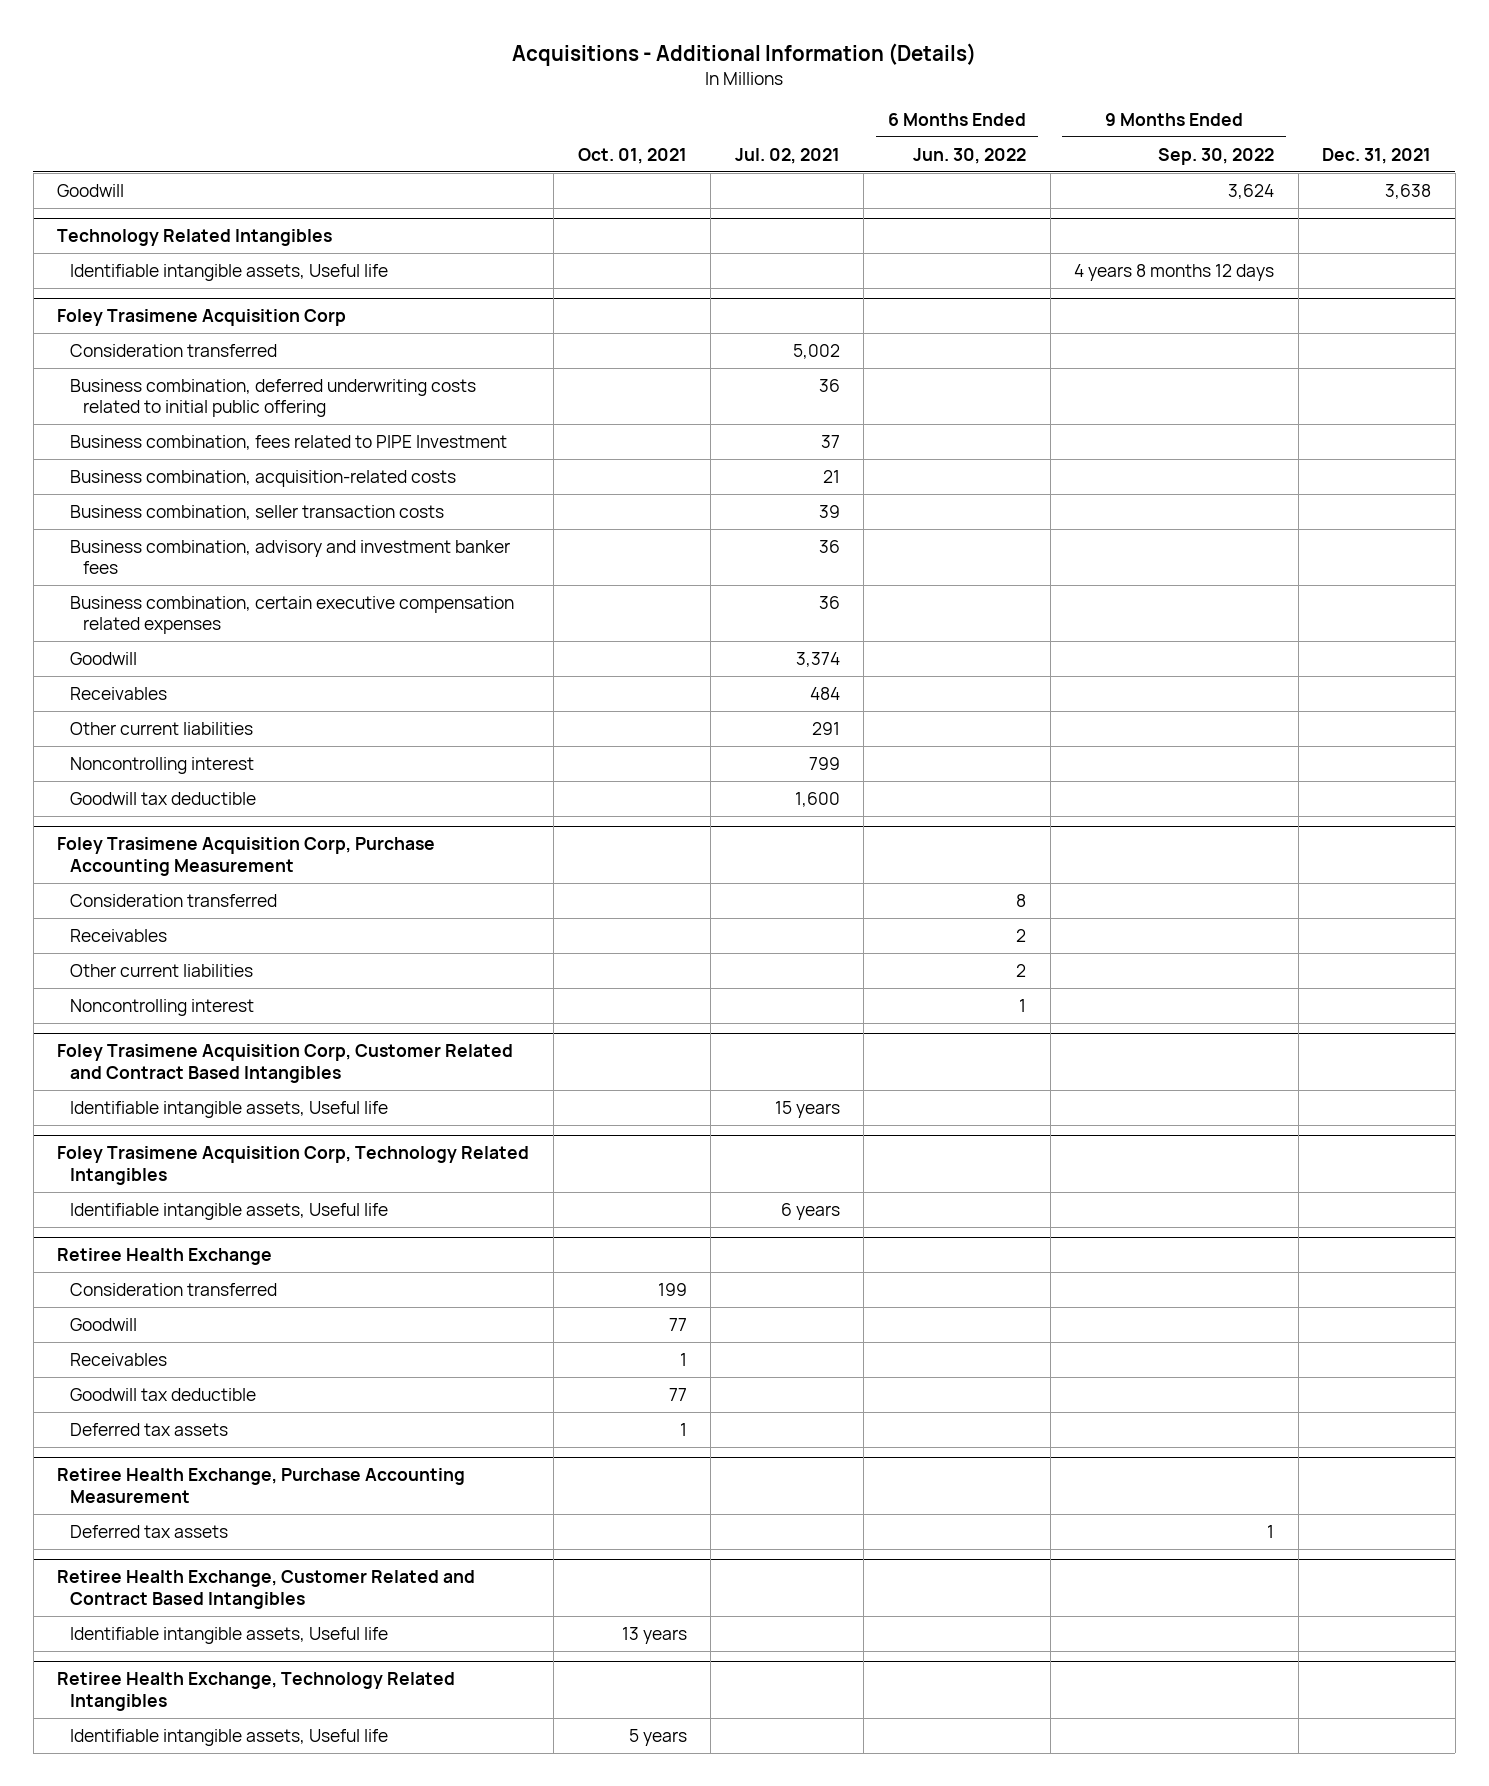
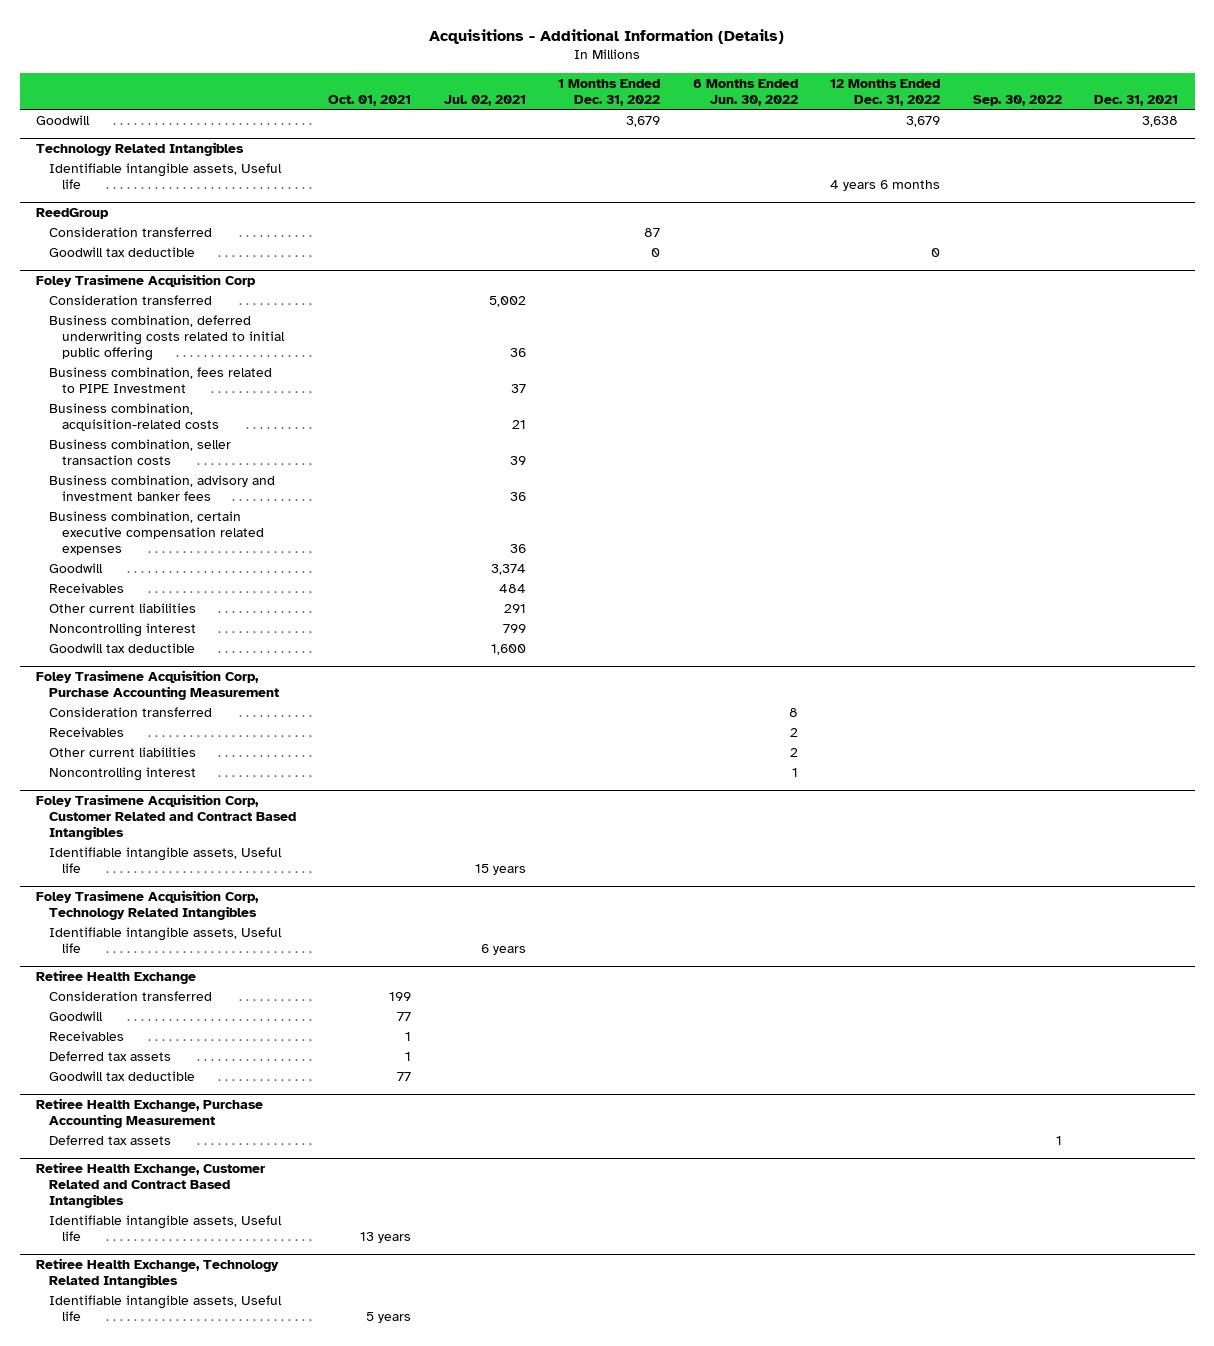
- | Oct. 01, 2021 | Jul. 02, 2021 | 6 Months Ended Jun. 30, 2022 | 9 Months Ended Sep. 30, 2022 | Dec. 31, 2021
+ | Oct. 01, 2021 | Jul. 02, 2021 | 1 Months Ended Dec. 31, 2022 | 6 Months Ended Jun. 30, 2022 | 12 Months Ended Dec. 31, 2022 | Sep. 30, 2022 | Dec. 31, 2021
+ ReedGroup
+ Consideration transferred | | | 87 | | | |
+ Goodwill tax deductible | | | 0 | | 0 | |
@ Retiree Health Exchange
moved down: Goodwill tax deductible | 77 | | | | | |

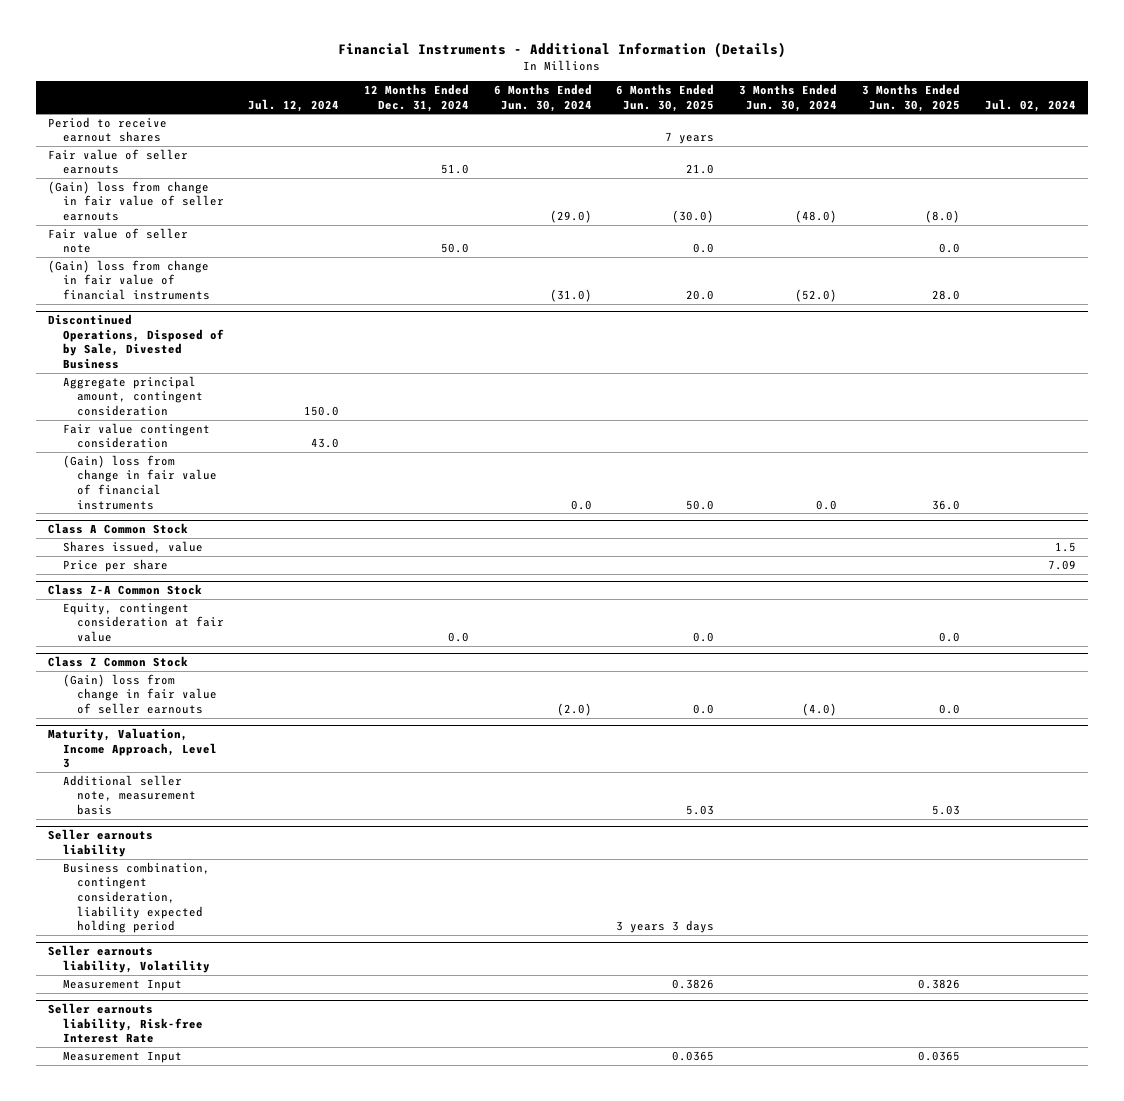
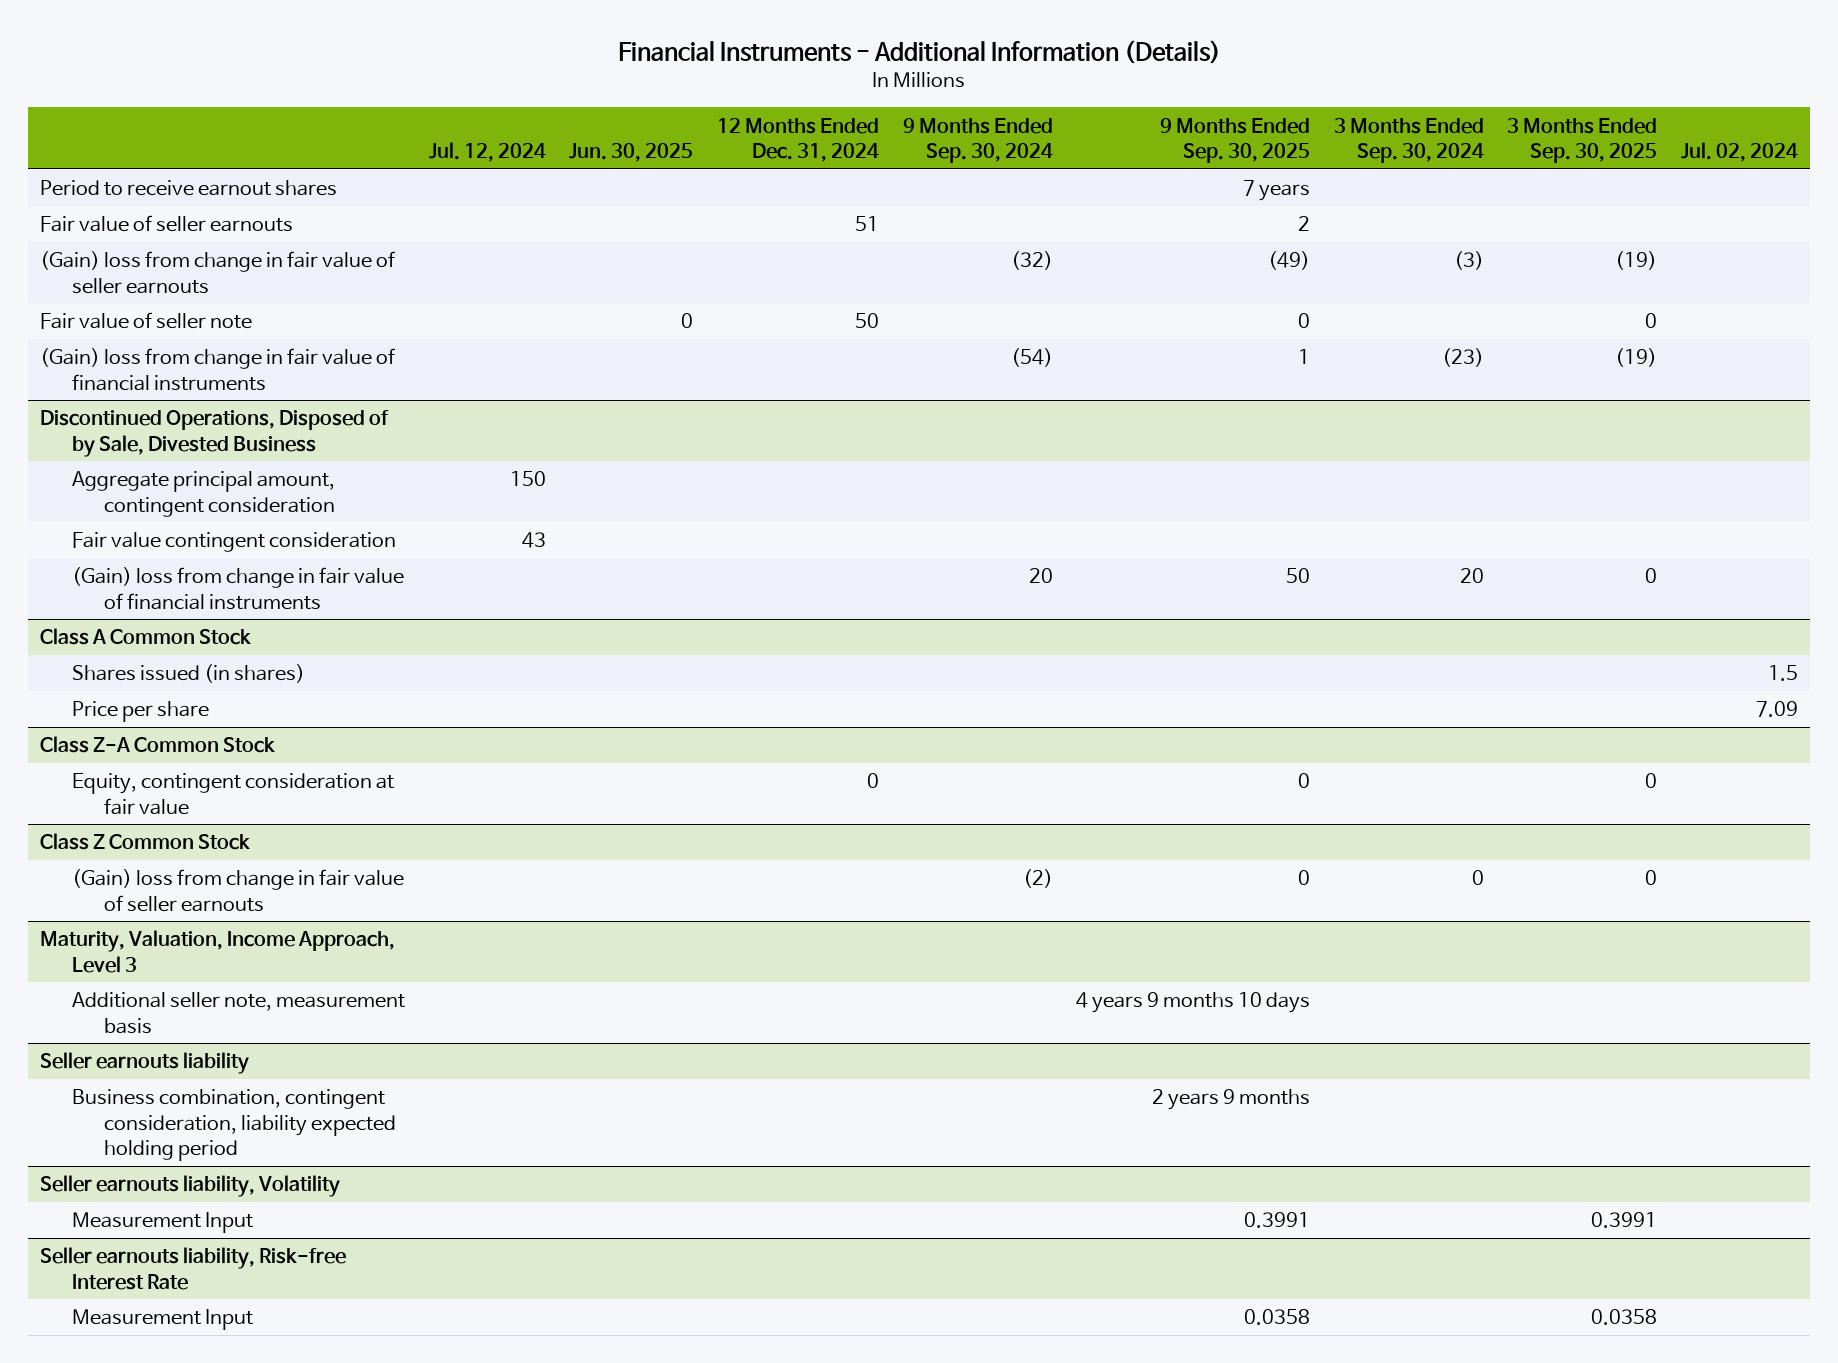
- | Jul. 12, 2024 | 12 Months Ended Dec. 31, 2024 | 6 Months Ended Jun. 30, 2024 | 6 Months Ended Jun. 30, 2025 | 3 Months Ended Jun. 30, 2024 | 3 Months Ended Jun. 30, 2025 | Jul. 02, 2024
+ | Jul. 12, 2024 | Jun. 30, 2025 | 12 Months Ended Dec. 31, 2024 | 9 Months Ended Sep. 30, 2024 | 9 Months Ended Sep. 30, 2025 | 3 Months Ended Sep. 30, 2024 | 3 Months Ended Sep. 30, 2025 | Jul. 02, 2024
- Fair value of seller earnouts | | 51.0 | | 21.0 | | |
+ Fair value of seller earnouts | | | 51 | | 2 | | |
- Fair value of seller note | | 50.0 | | 0.0 | | 0.0 |
+ Fair value of seller note | | 0 | 50 | | 0 | | 0 |
@ Discontinued Operations, Disposed of by Sale, Divested Business
- Aggregate principal amount, contingent consideration | 150.0 | | | | | |
- Fair value contingent consideration | 43.0 | | | | | |
+ Aggregate principal amount, contingent consideration | 150 | | | | | | |
+ Fair value contingent consideration | 43 | | | | | | |
@ Class A Common Stock
- Shares issued, value | | | | | | | 1.5
+ Shares issued (in shares) | | | | | | | | 1.5
@ Class Z-A Common Stock
- Equity, contingent consideration at fair value | | 0.0 | | 0.0 | | 0.0 |
+ Equity, contingent consideration at fair value | | | 0 | | 0 | | 0 |

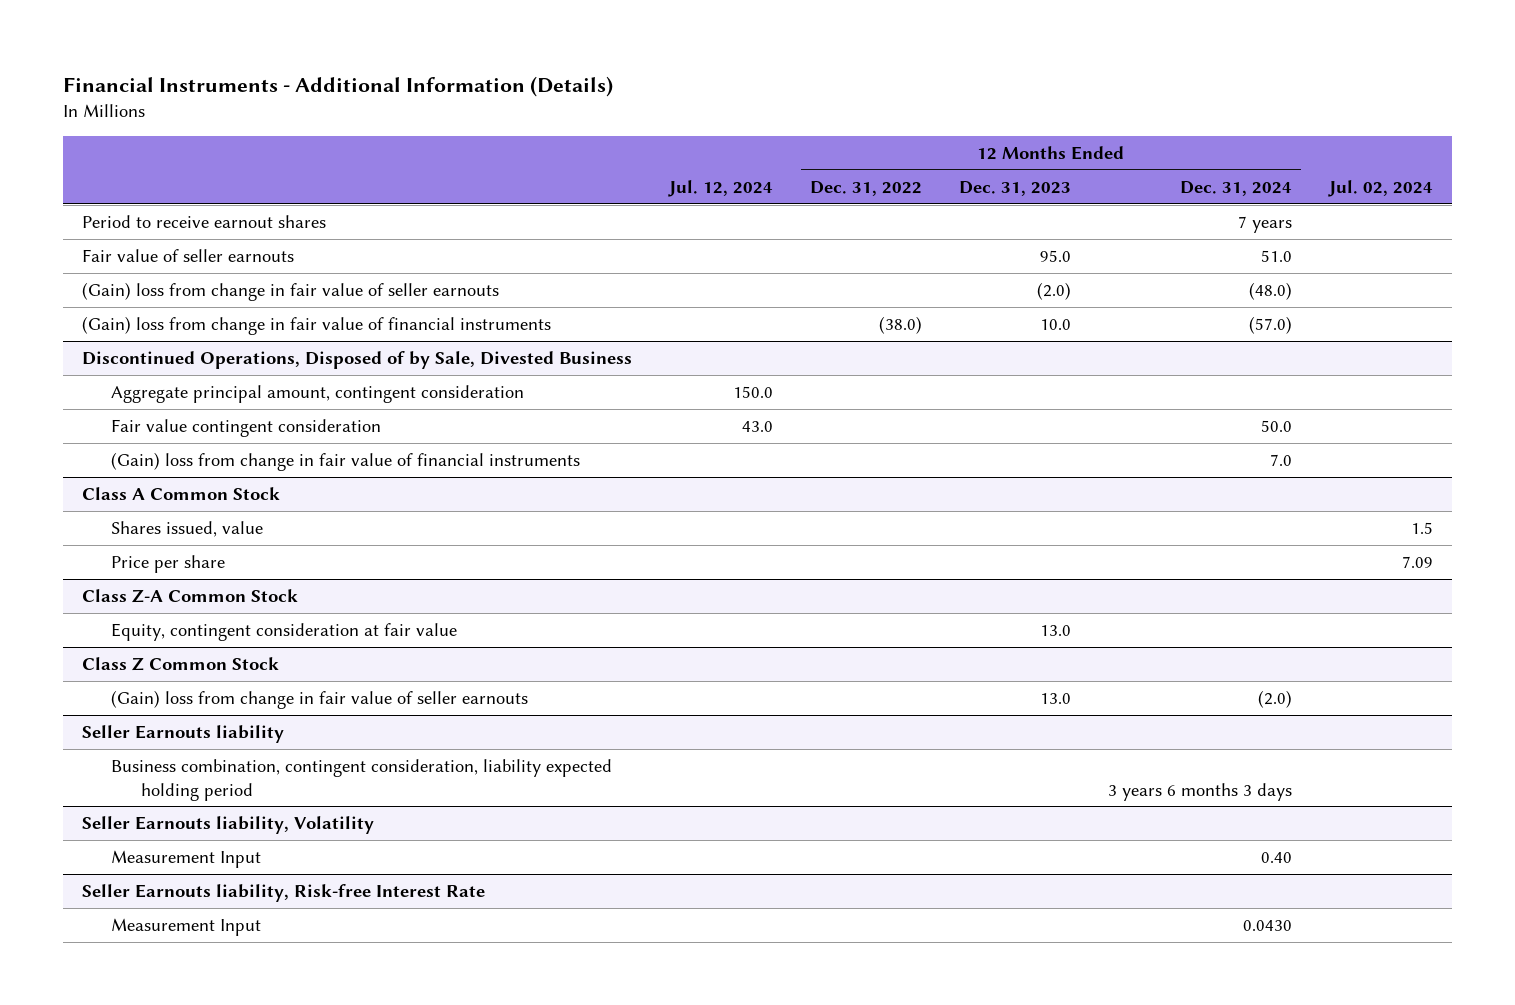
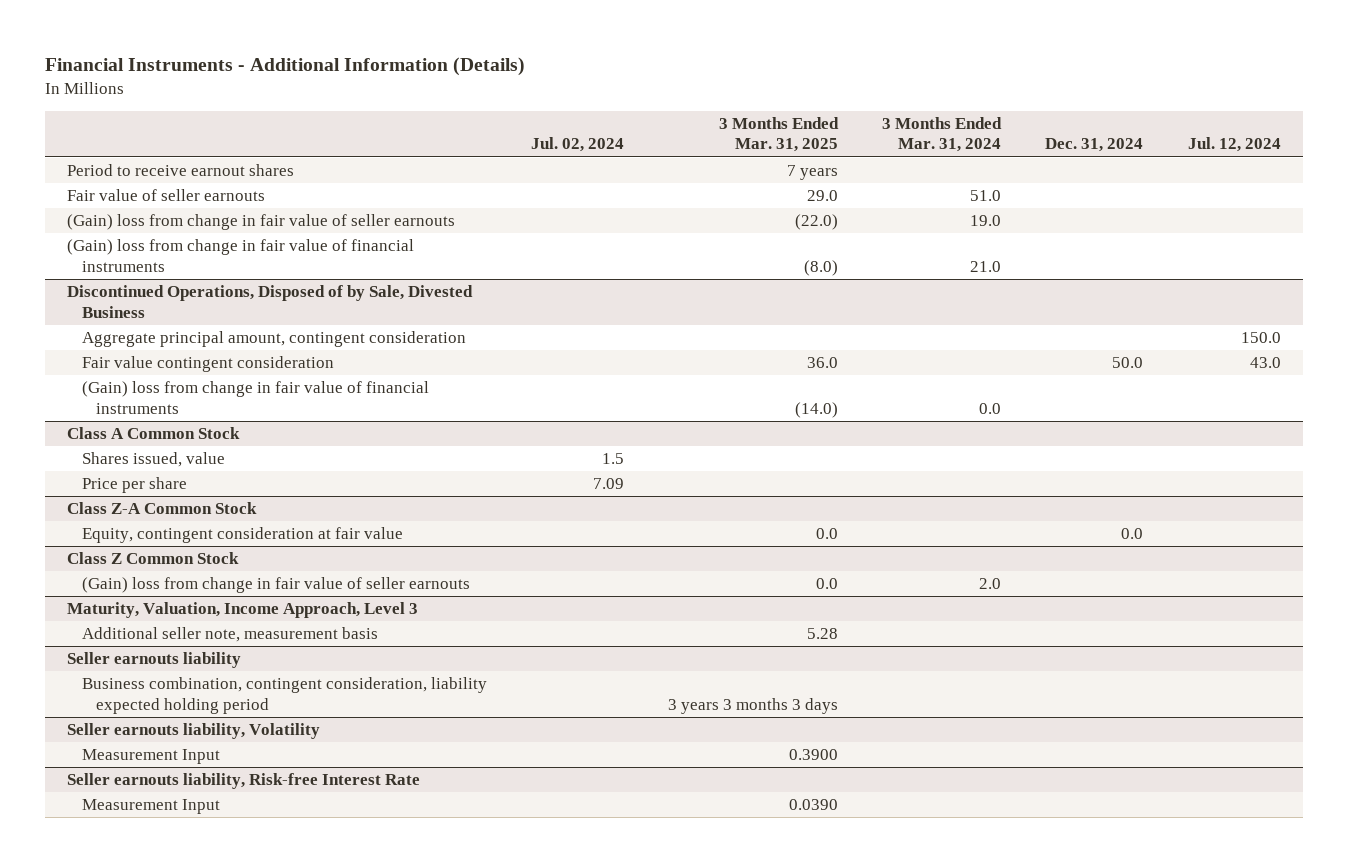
- | Jul. 12, 2024 | 12 Months Ended Dec. 31, 2022 | 12 Months Ended Dec. 31, 2023 | 12 Months Ended Dec. 31, 2024 | Jul. 02, 2024
+ | Jul. 02, 2024 | 3 Months Ended Mar. 31, 2025 | 3 Months Ended Mar. 31, 2024 | Dec. 31, 2024 | Jul. 12, 2024
- Seller Earnouts liability
+ Maturity, Valuation, Income Approach, Level 3
+ Additional seller note, measurement basis | | 5.28 | | |
+ Seller earnouts liability
- Seller Earnouts liability, Volatility
+ Seller earnouts liability, Volatility
- Seller Earnouts liability, Risk-free Interest Rate
+ Seller earnouts liability, Risk-free Interest Rate

